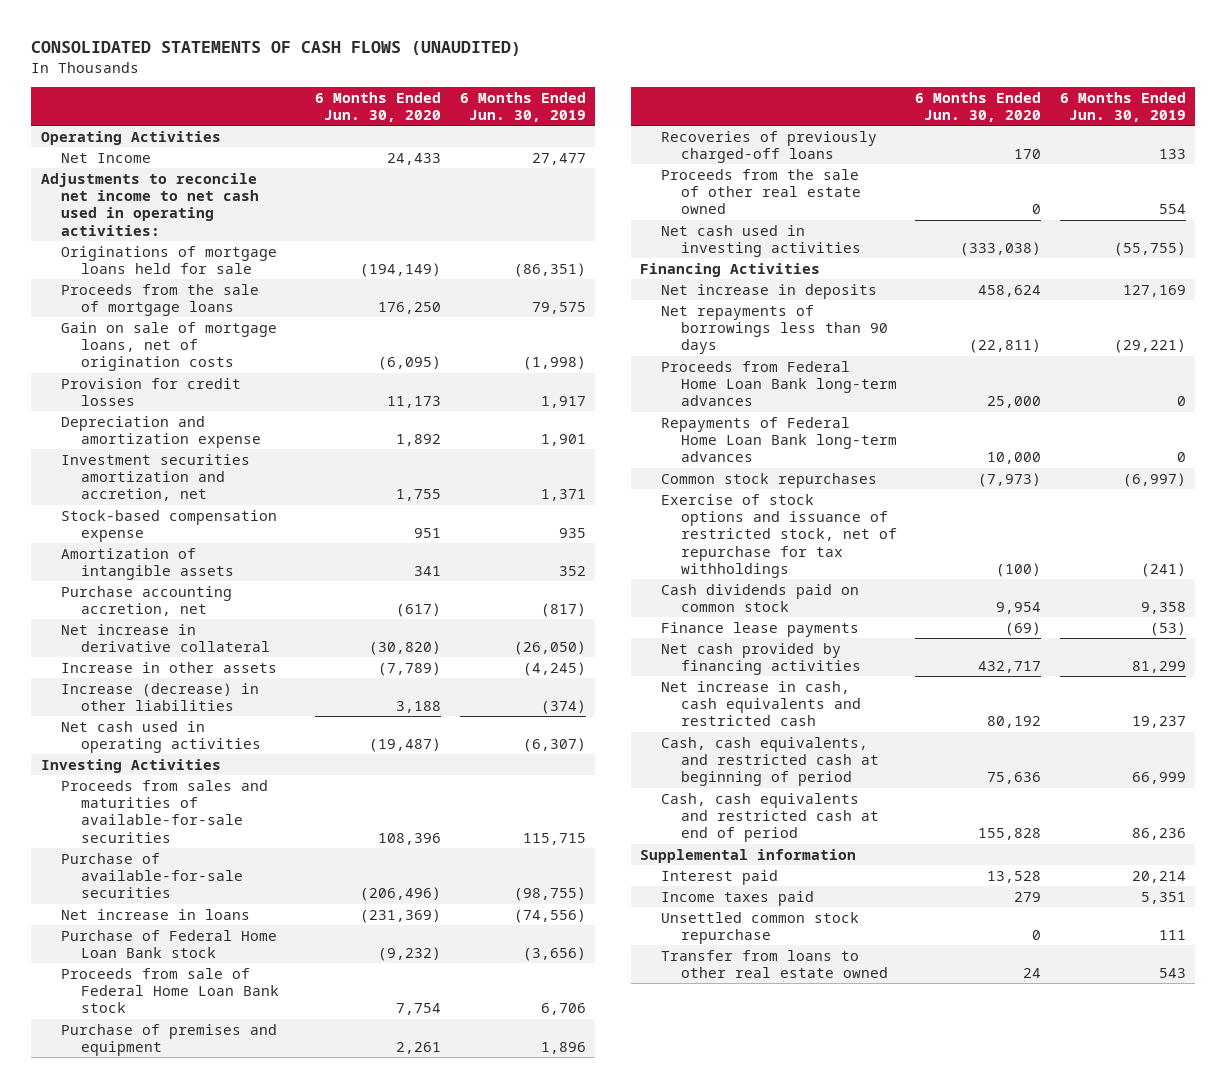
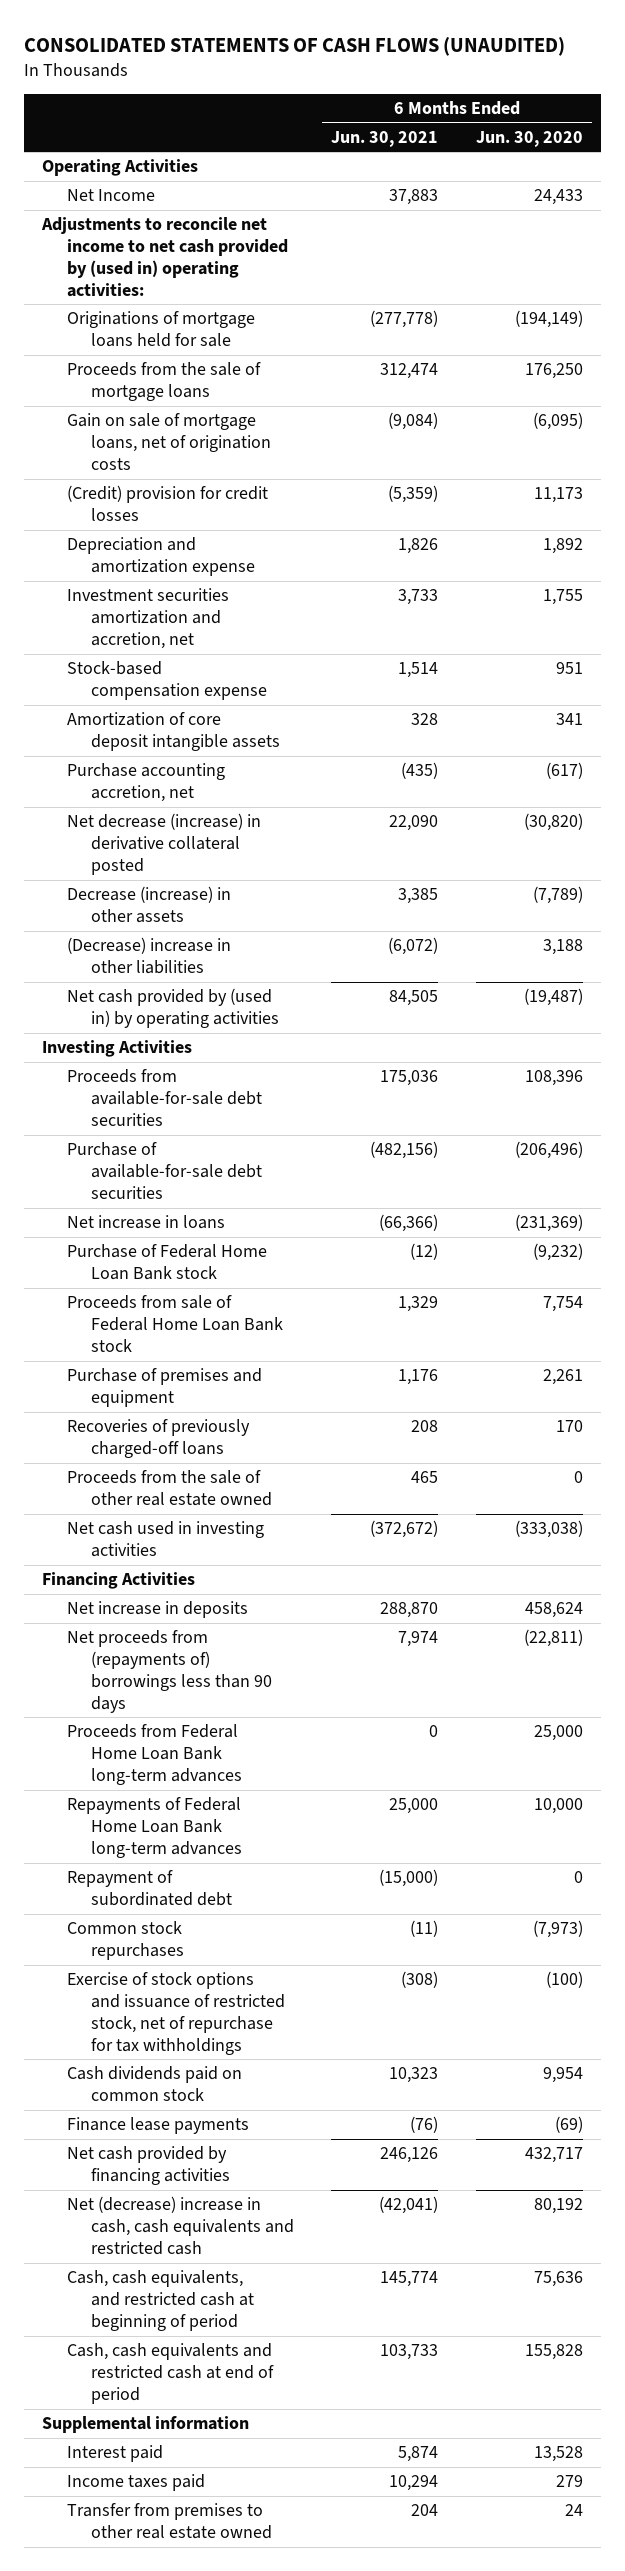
- | 6 Months Ended Jun. 30, 2020 | 6 Months Ended Jun. 30, 2019
+ | 6 Months Ended Jun. 30, 2021 | 6 Months Ended Jun. 30, 2020
- Adjustments to reconcile net income to net cash used in operating activities:
+ Adjustments to reconcile net income to net cash provided by (used in) operating activities:
- Provision for credit losses | 11,173 | 1,917
+ (Credit) provision for credit losses | (5,359) | 11,173
- Amortization of intangible assets | 341 | 352
+ Amortization of core deposit intangible assets | 328 | 341
- Net increase in derivative collateral | (30,820) | (26,050)
- Increase in other assets | (7,789) | (4,245)
- Increase (decrease) in other liabilities | 3,188 | (374)
- Net cash used in operating activities | (19,487) | (6,307)
+ Net decrease (increase) in derivative collateral posted | 22,090 | (30,820)
+ Decrease (increase) in other assets | 3,385 | (7,789)
+ (Decrease) increase in other liabilities | (6,072) | 3,188
+ Net cash provided by (used in) by operating activities | 84,505 | (19,487)
- Proceeds from sales and maturities of available-for-sale securities | 108,396 | 115,715
- Purchase of available-for-sale securities | (206,496) | (98,755)
+ Proceeds from available-for-sale debt securities | 175,036 | 108,396
+ Purchase of available-for-sale debt securities | (482,156) | (206,496)
- Net repayments of borrowings less than 90 days | (22,811) | (29,221)
+ Net proceeds from (repayments of) borrowings less than 90 days | 7,974 | (22,811)
+ Repayment of subordinated debt | (15,000) | 0
- Net increase in cash, cash equivalents and restricted cash | 80,192 | 19,237
+ Net (decrease) increase in cash, cash equivalents and restricted cash | (42,041) | 80,192
- Unsettled common stock repurchase | 0 | 111
- Transfer from loans to other real estate owned | 24 | 543
+ Transfer from premises to other real estate owned | 204 | 24

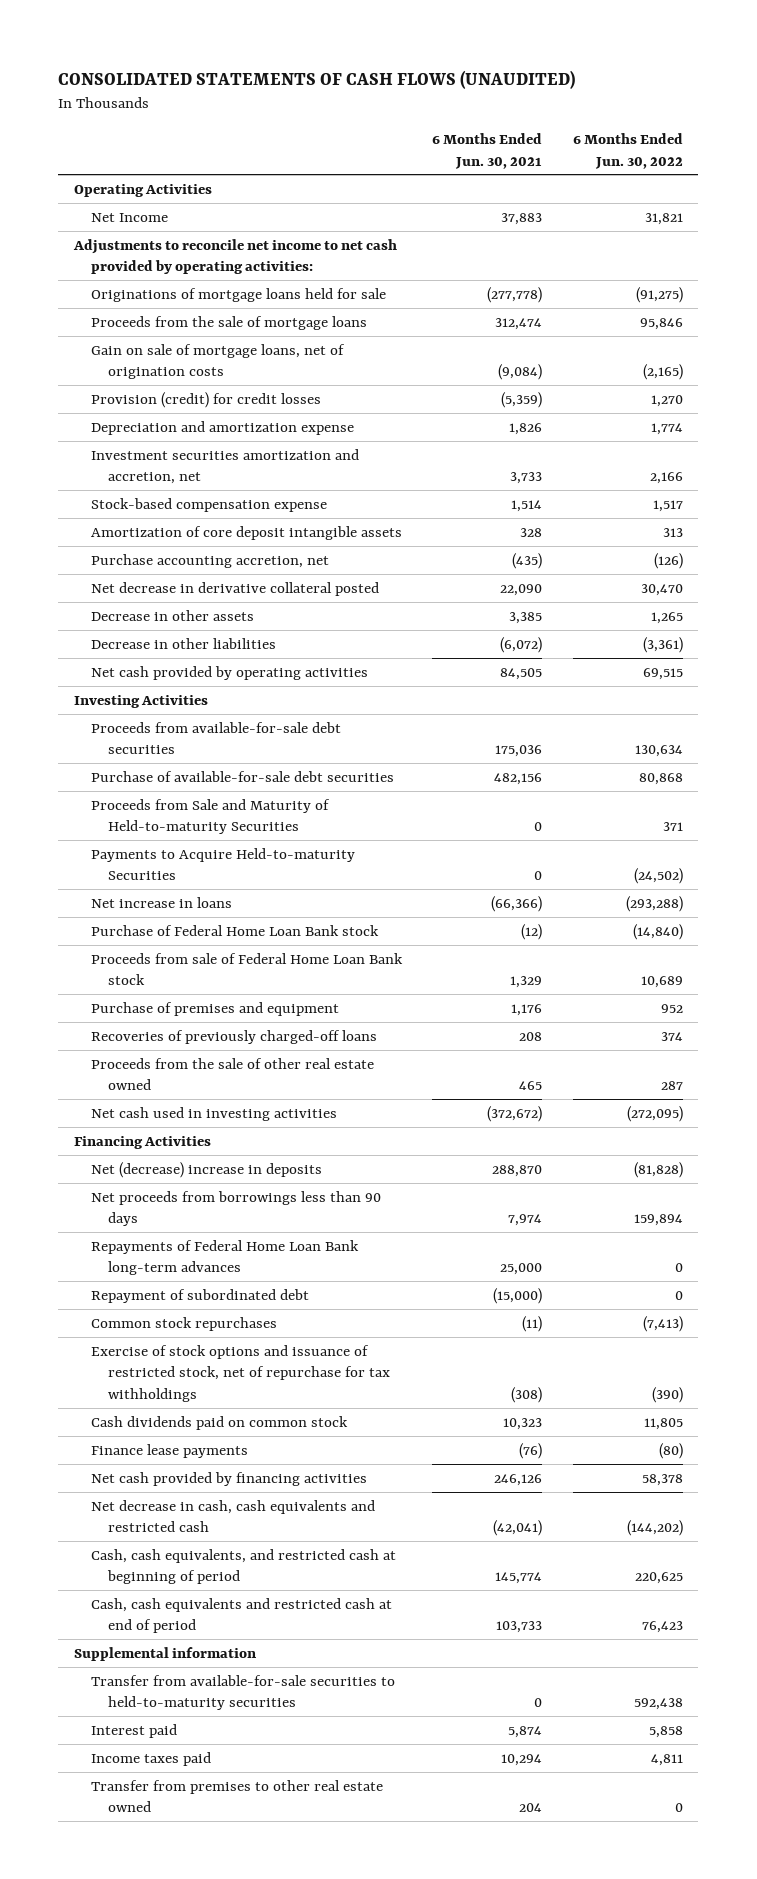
- | 6 Months Ended Jun. 30, 2021 | 6 Months Ended Jun. 30, 2020
+ | 6 Months Ended Jun. 30, 2021 | 6 Months Ended Jun. 30, 2022
- Adjustments to reconcile net income to net cash provided by (used in) operating activities:
+ Adjustments to reconcile net income to net cash provided by operating activities:
- (Credit) provision for credit losses | (5,359) | 11,173
+ Provision (credit) for credit losses | (5,359) | 1,270
- Net decrease (increase) in derivative collateral posted | 22,090 | (30,820)
- Decrease (increase) in other assets | 3,385 | (7,789)
- (Decrease) increase in other liabilities | (6,072) | 3,188
- Net cash provided by (used in) by operating activities | 84,505 | (19,487)
+ Net decrease in derivative collateral posted | 22,090 | 30,470
+ Decrease in other assets | 3,385 | 1,265
+ Decrease in other liabilities | (6,072) | (3,361)
+ Net cash provided by operating activities | 84,505 | 69,515
- Purchase of available-for-sale debt securities | (482,156) | (206,496)
+ Purchase of available-for-sale debt securities | 482,156 | 80,868
+ Proceeds from Sale and Maturity of Held-to-maturity Securities | 0 | 371
+ Payments to Acquire Held-to-maturity Securities | 0 | (24,502)
- Net increase in deposits | 288,870 | 458,624
- Net proceeds from (repayments of) borrowings less than 90 days | 7,974 | (22,811)
- Proceeds from Federal Home Loan Bank long-term advances | 0 | 25,000
+ Net (decrease) increase in deposits | 288,870 | (81,828)
+ Net proceeds from borrowings less than 90 days | 7,974 | 159,894
- Net (decrease) increase in cash, cash equivalents and restricted cash | (42,041) | 80,192
+ Net decrease in cash, cash equivalents and restricted cash | (42,041) | (144,202)
+ Transfer from available-for-sale securities to held-to-maturity securities | 0 | 592,438

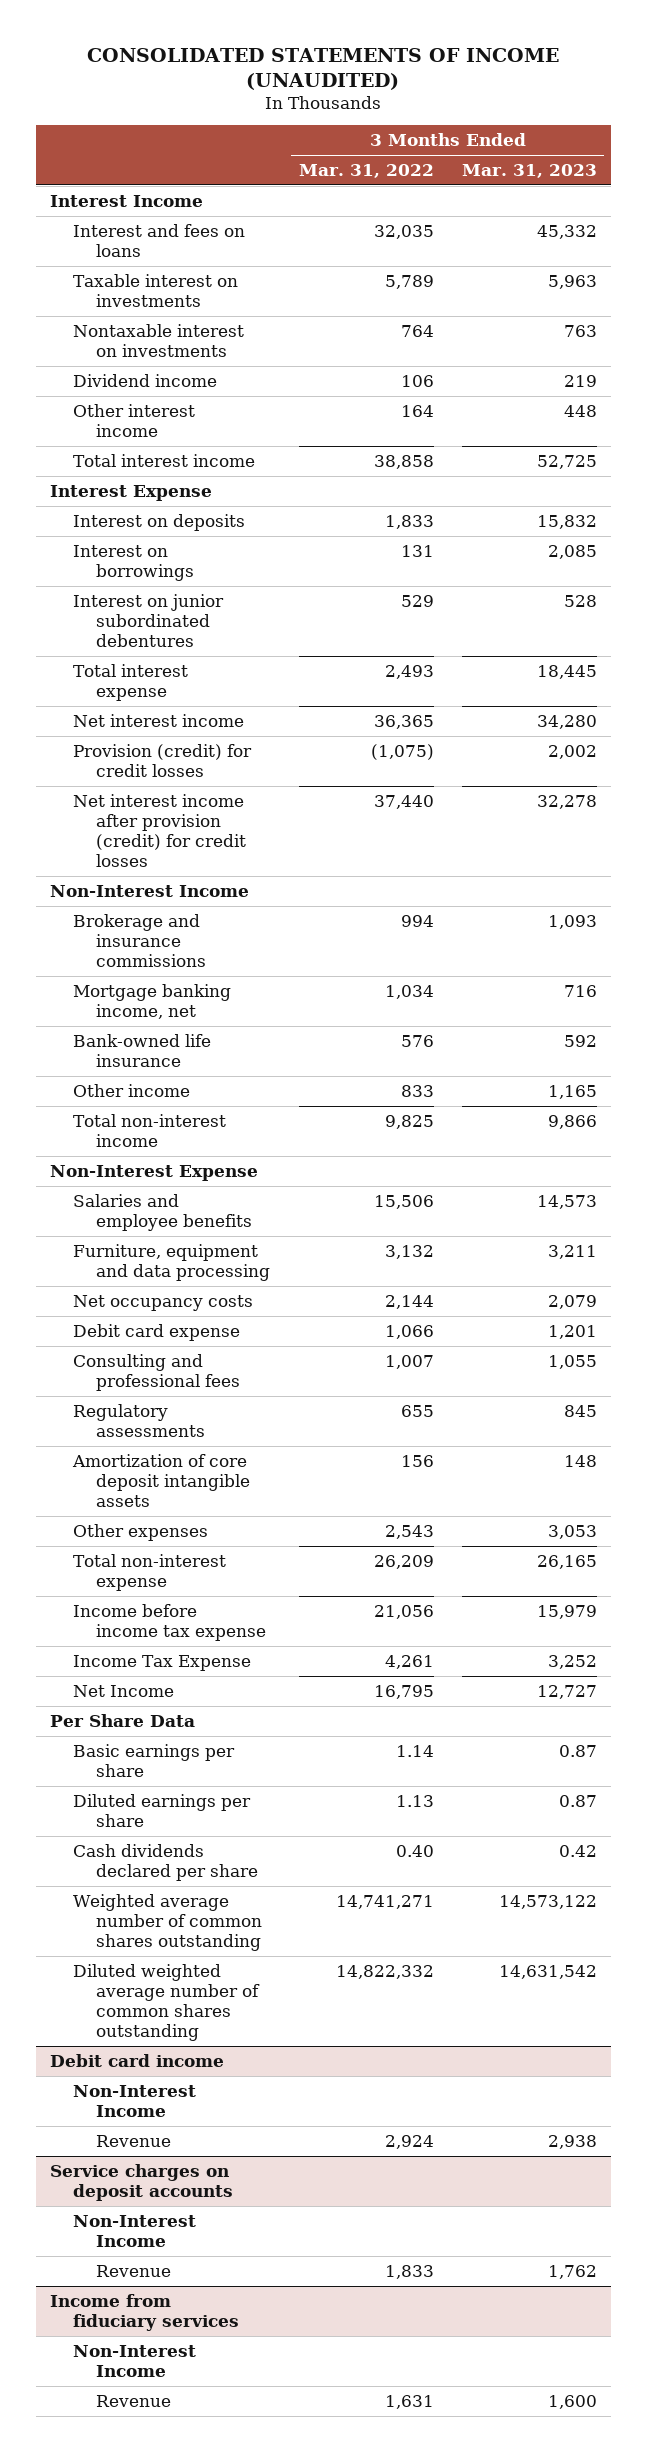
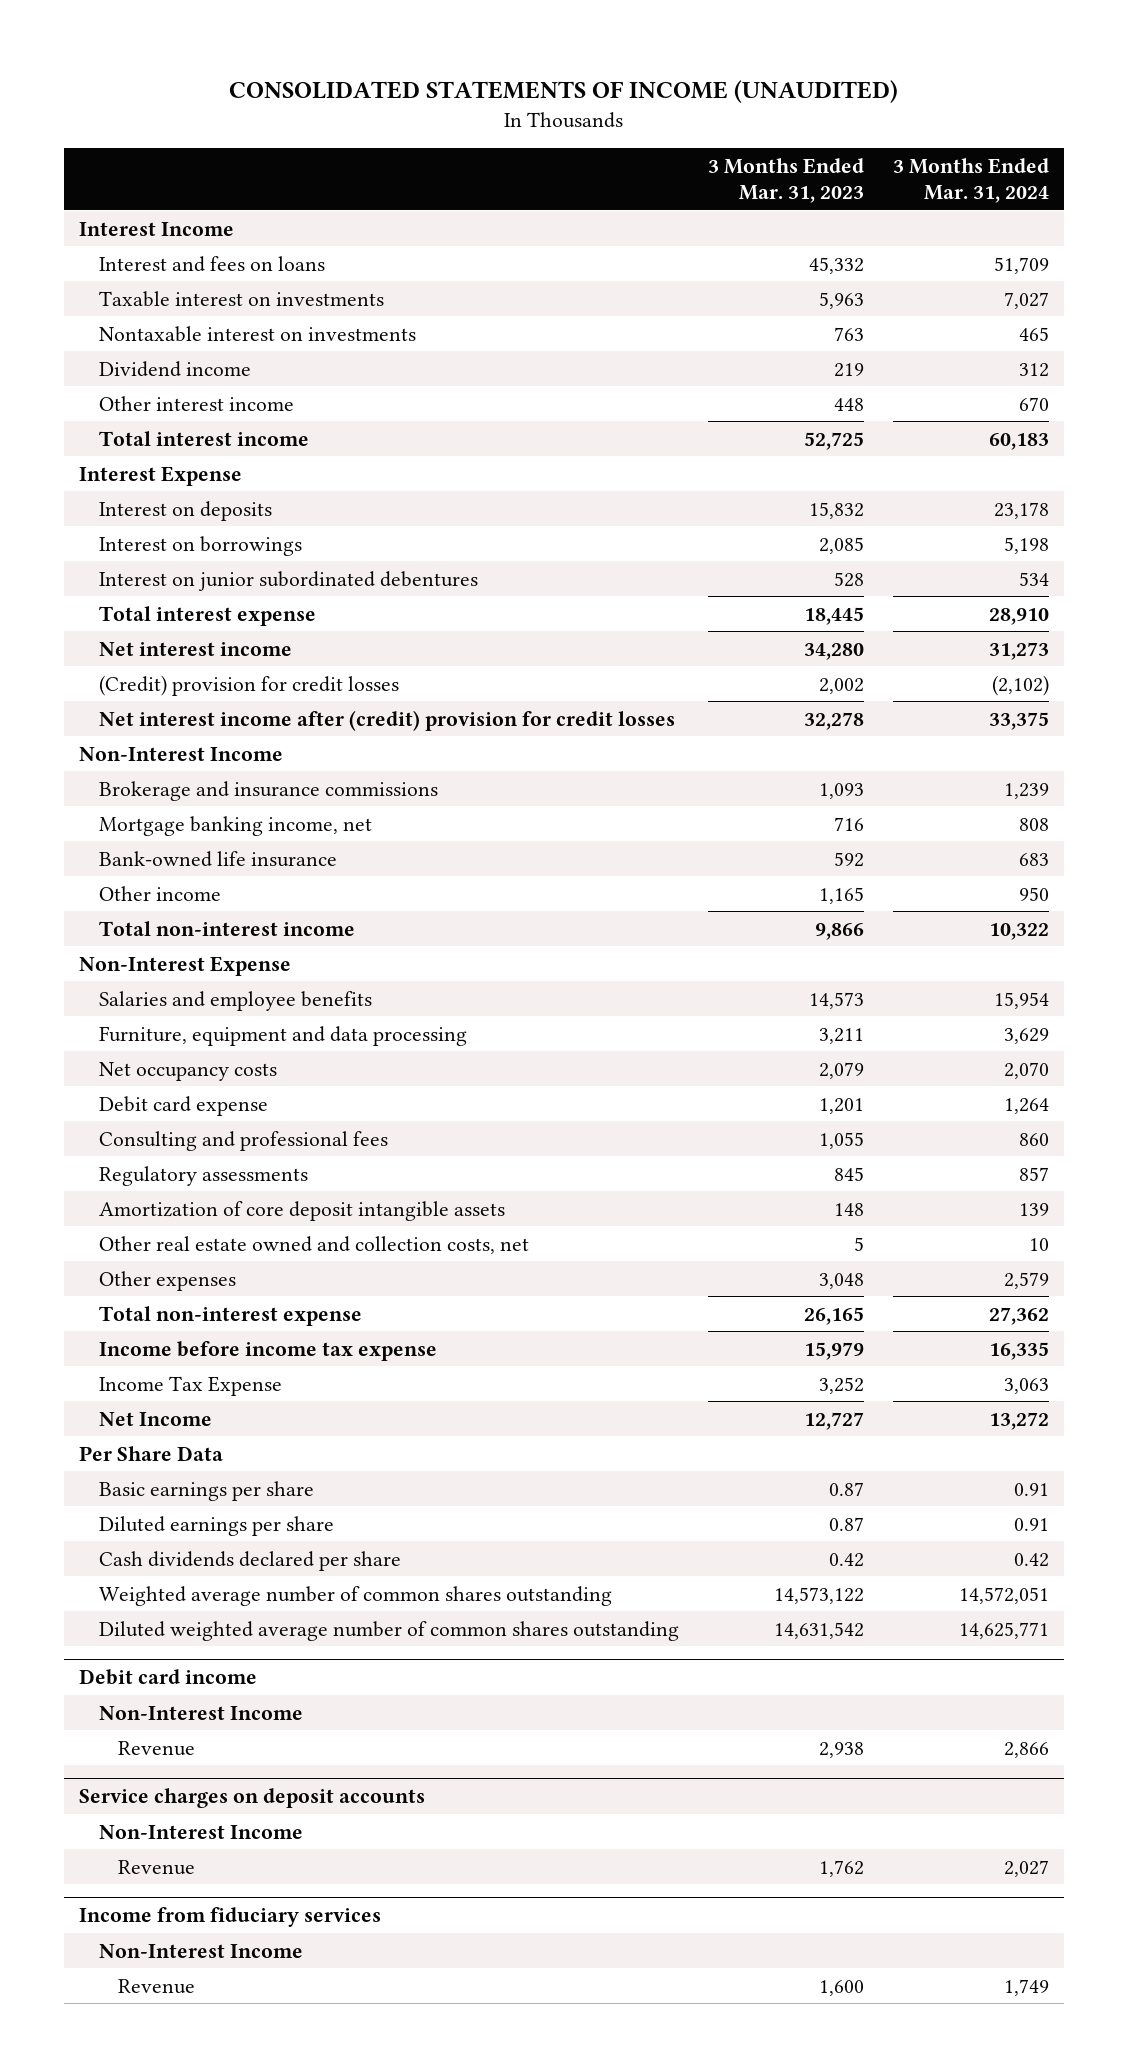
- | 3 Months Ended Mar. 31, 2022 | 3 Months Ended Mar. 31, 2023
+ | 3 Months Ended Mar. 31, 2023 | 3 Months Ended Mar. 31, 2024
- Provision (credit) for credit losses | (1,075) | 2,002
- Net interest income after provision (credit) for credit losses | 37,440 | 32,278
+ (Credit) provision for credit losses | 2,002 | (2,102)
+ Net interest income after (credit) provision for credit losses | 32,278 | 33,375
- Other expenses | 2,543 | 3,053
+ Other real estate owned and collection costs, net | 5 | 10
+ Other expenses | 3,048 | 2,579

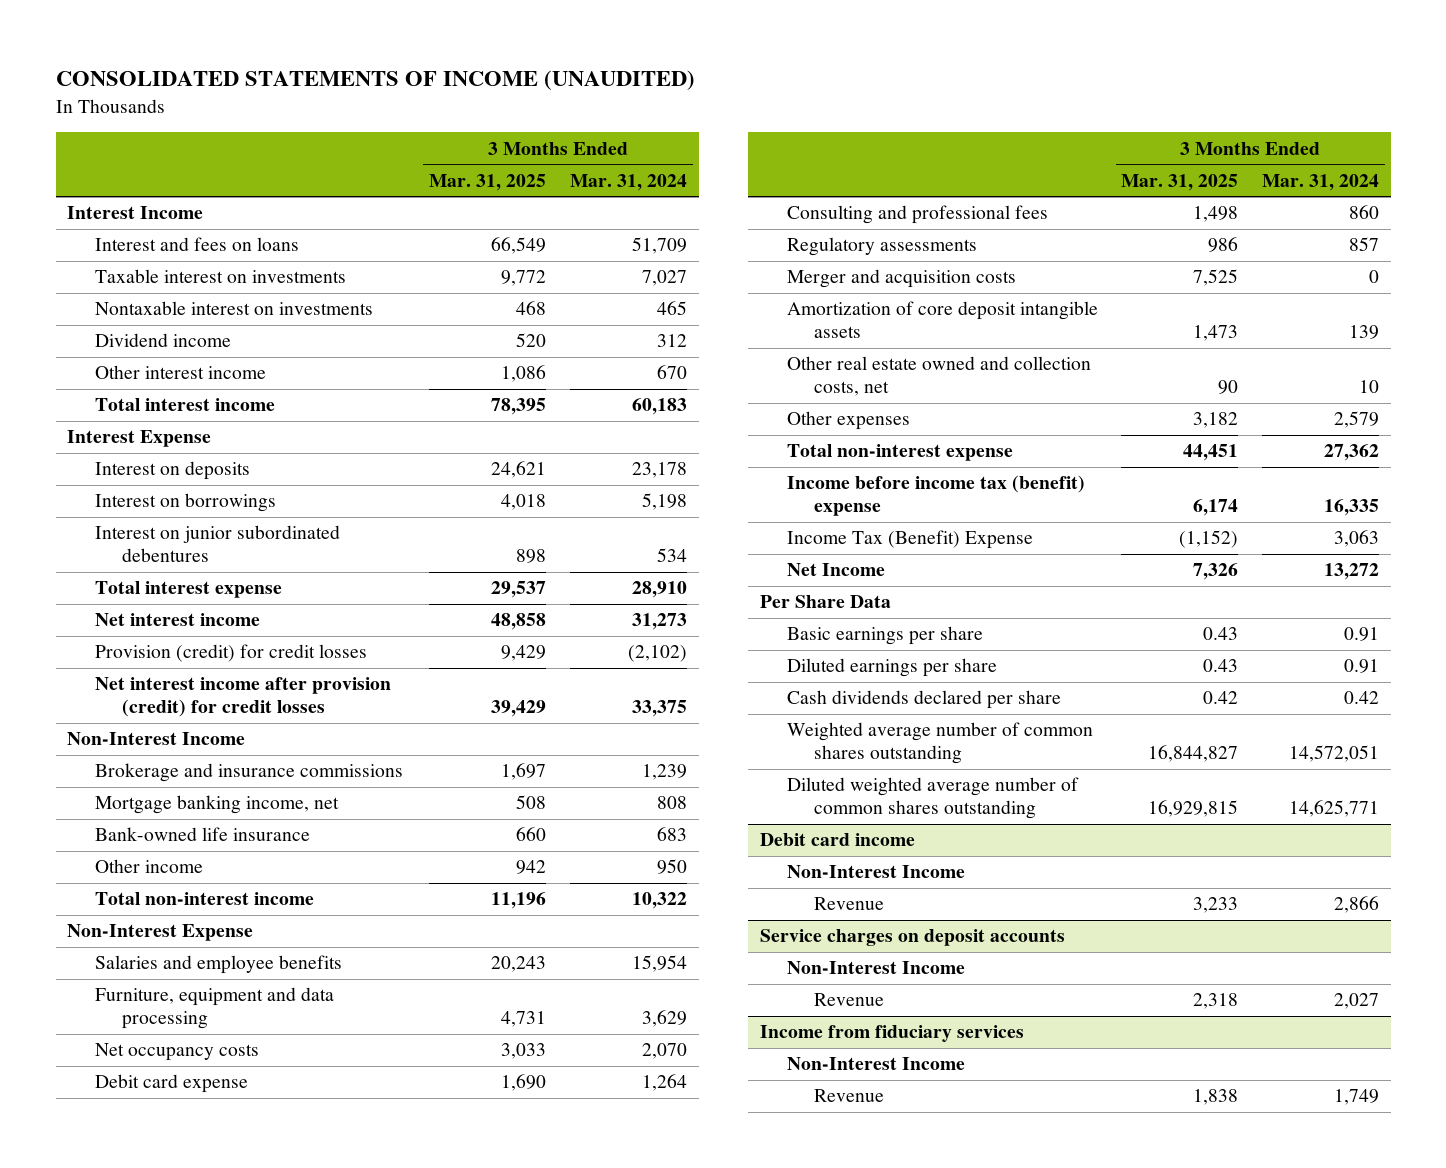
- | 3 Months Ended Mar. 31, 2023 | 3 Months Ended Mar. 31, 2024
+ | 3 Months Ended Mar. 31, 2025 | 3 Months Ended Mar. 31, 2024
- (Credit) provision for credit losses | 2,002 | (2,102)
- Net interest income after (credit) provision for credit losses | 32,278 | 33,375
+ Provision (credit) for credit losses | 9,429 | (2,102)
+ Net interest income after provision (credit) for credit losses | 39,429 | 33,375
+ Merger and acquisition costs | 7,525 | 0
- Income before income tax expense | 15,979 | 16,335
- Income Tax Expense | 3,252 | 3,063
+ Income before income tax (benefit) expense | 6,174 | 16,335
+ Income Tax (Benefit) Expense | (1,152) | 3,063

